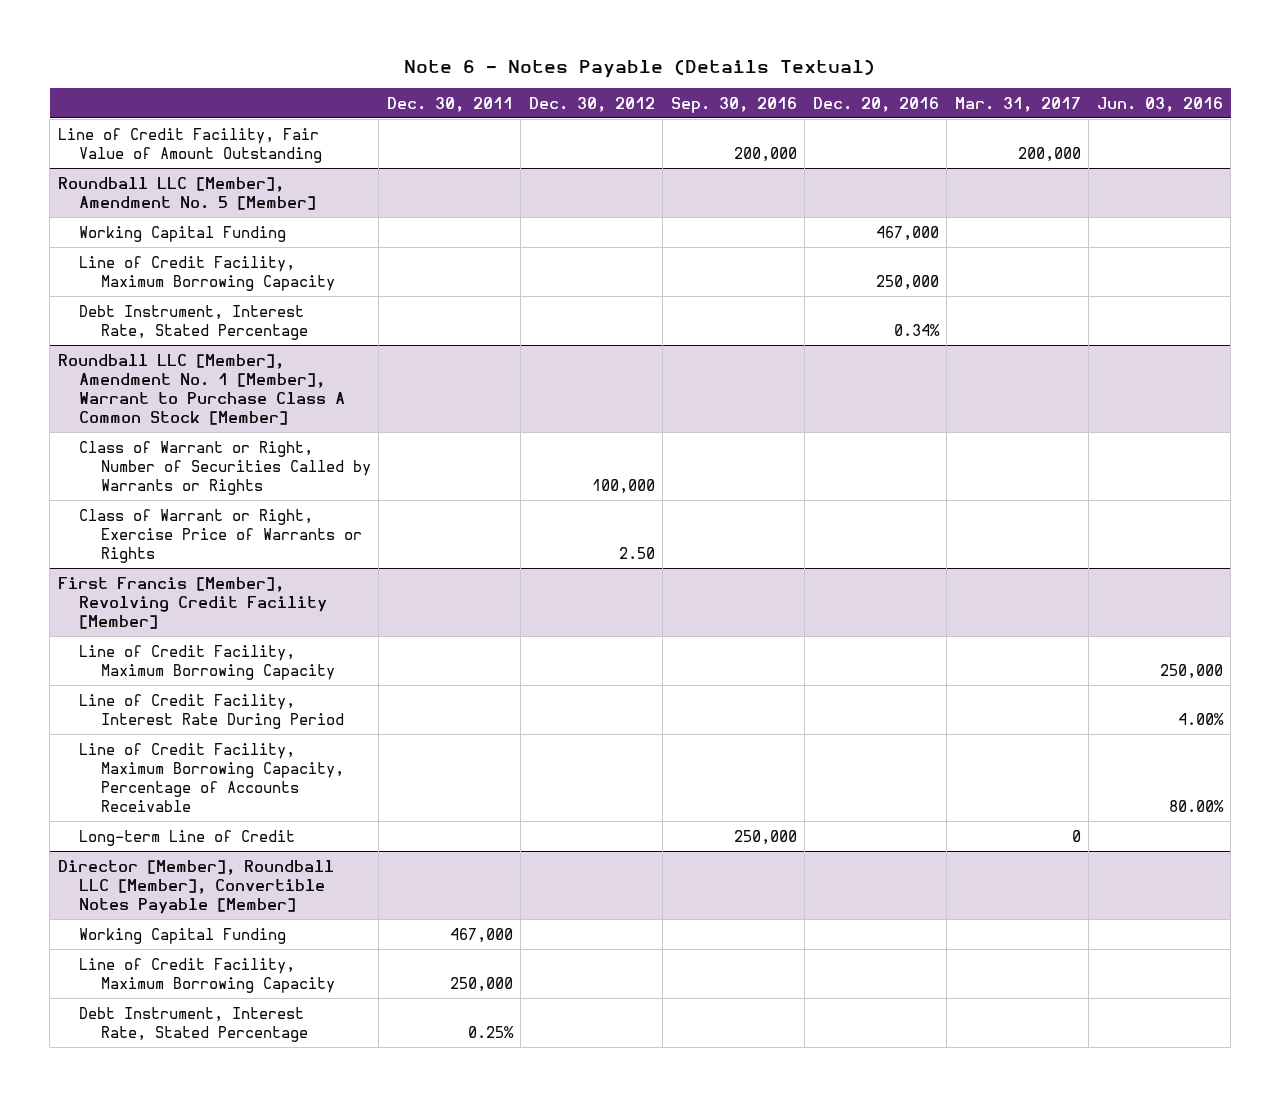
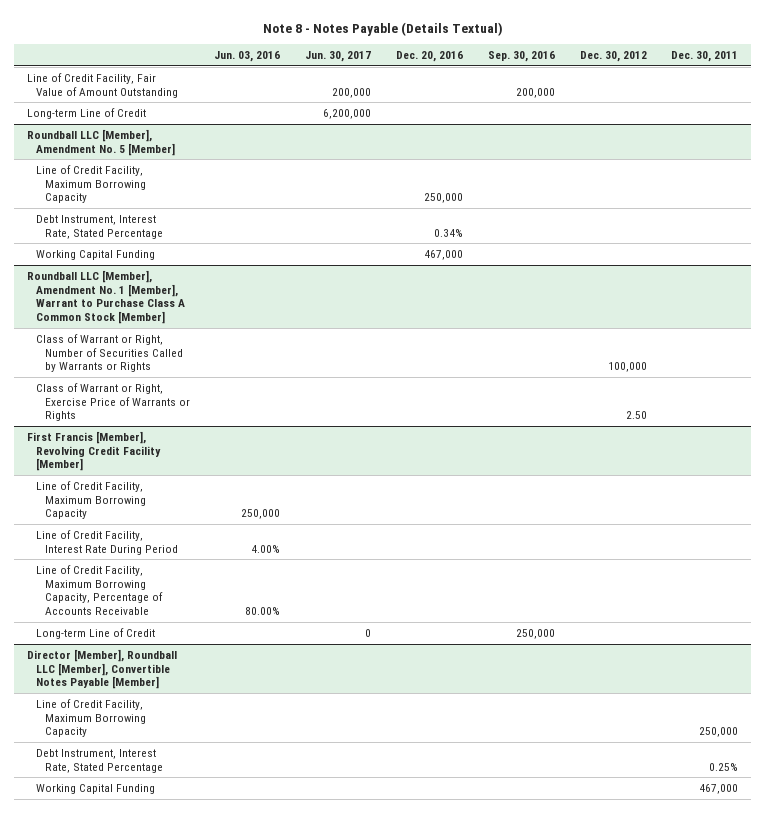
- Note 6 - Notes Payable (Details Textual)
+ Note 8 - Notes Payable (Details Textual)
- | Dec. 30, 2011 | Dec. 30, 2012 | Sep. 30, 2016 | Dec. 20, 2016 | Mar. 31, 2017 | Jun. 03, 2016
+ | Jun. 03, 2016 | Jun. 30, 2017 | Dec. 20, 2016 | Sep. 30, 2016 | Dec. 30, 2012 | Dec. 30, 2011
+ Long-term Line of Credit | | 6,200,000 | | | |
@ Roundball LLC [Member], Amendment No. 5 [Member]
moved down: Working Capital Funding | | | 467,000 | | |
@ Director [Member], Roundball LLC [Member], Convertible Notes Payable [Member]
moved down: Working Capital Funding | | | | | | 467,000

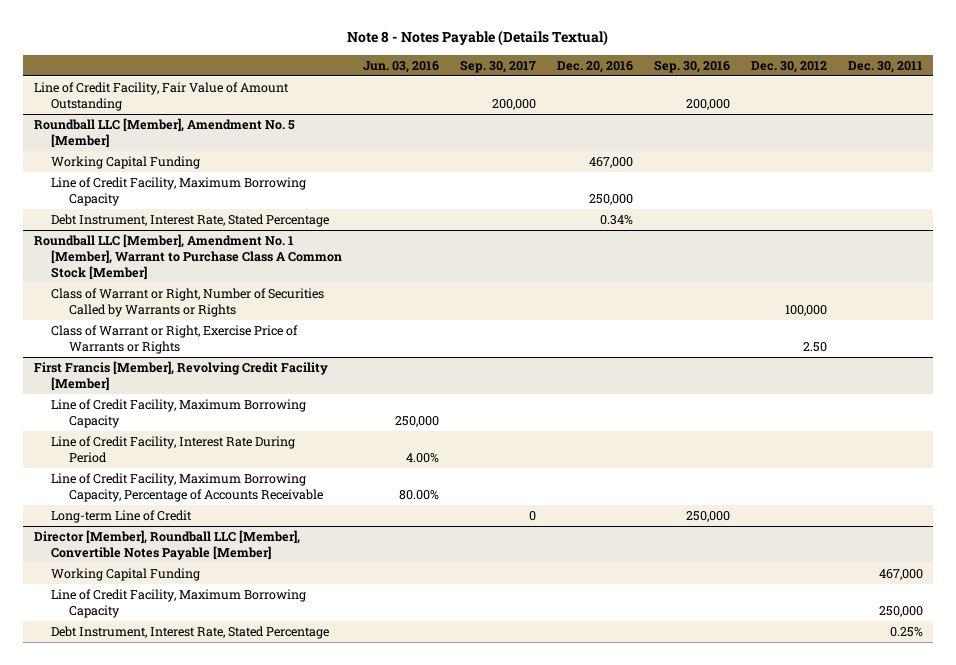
- | Jun. 03, 2016 | Jun. 30, 2017 | Dec. 20, 2016 | Sep. 30, 2016 | Dec. 30, 2012 | Dec. 30, 2011
+ | Jun. 03, 2016 | Sep. 30, 2017 | Dec. 20, 2016 | Sep. 30, 2016 | Dec. 30, 2012 | Dec. 30, 2011
- Long-term Line of Credit | | 6,200,000 | | | |
@ Roundball LLC [Member], Amendment No. 5 [Member]
moved up: Working Capital Funding | | | 467,000 | | |
@ Director [Member], Roundball LLC [Member], Convertible Notes Payable [Member]
moved up: Working Capital Funding | | | | | | 467,000

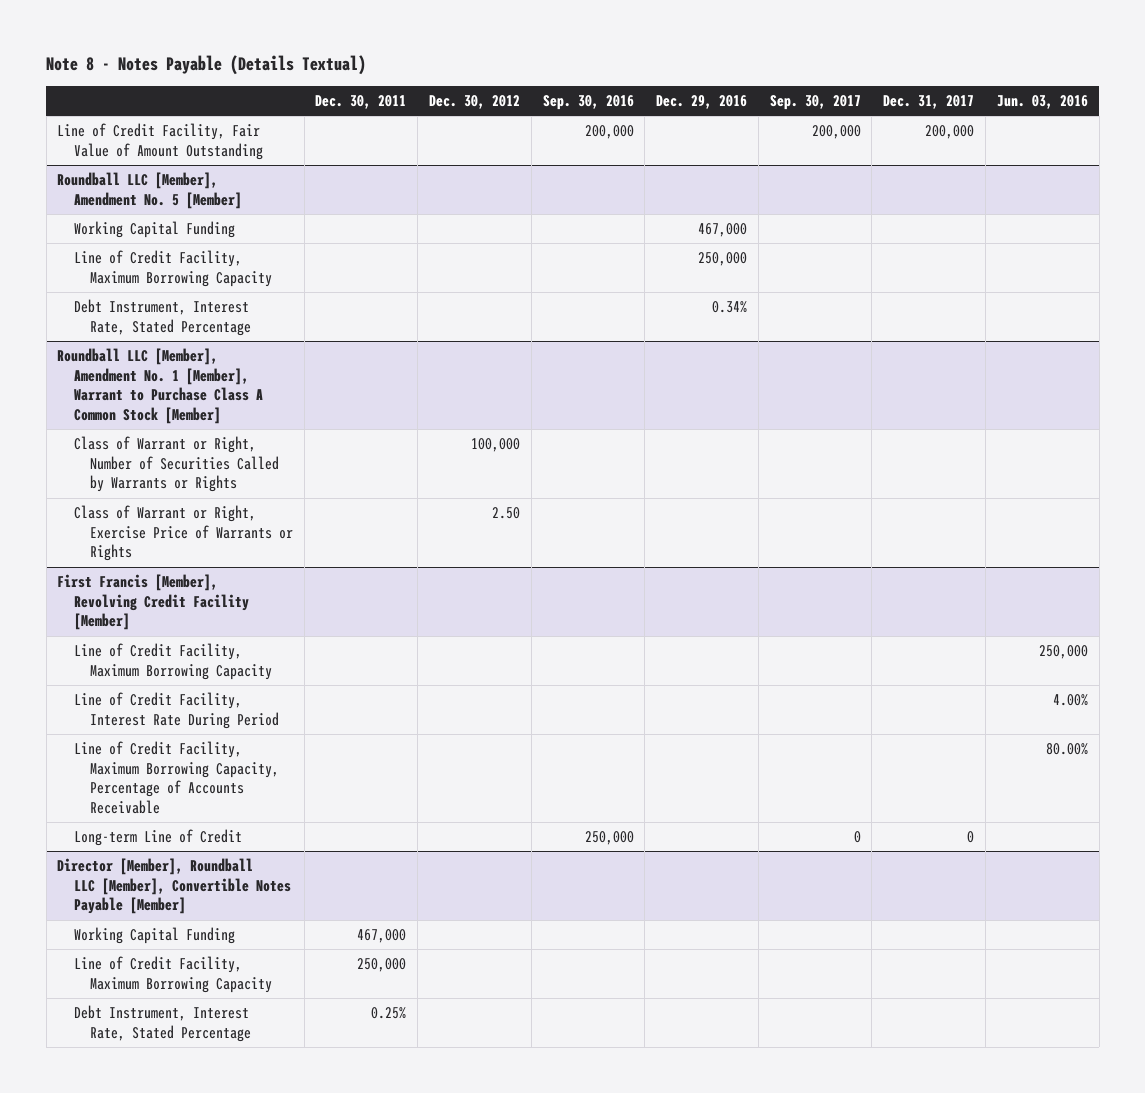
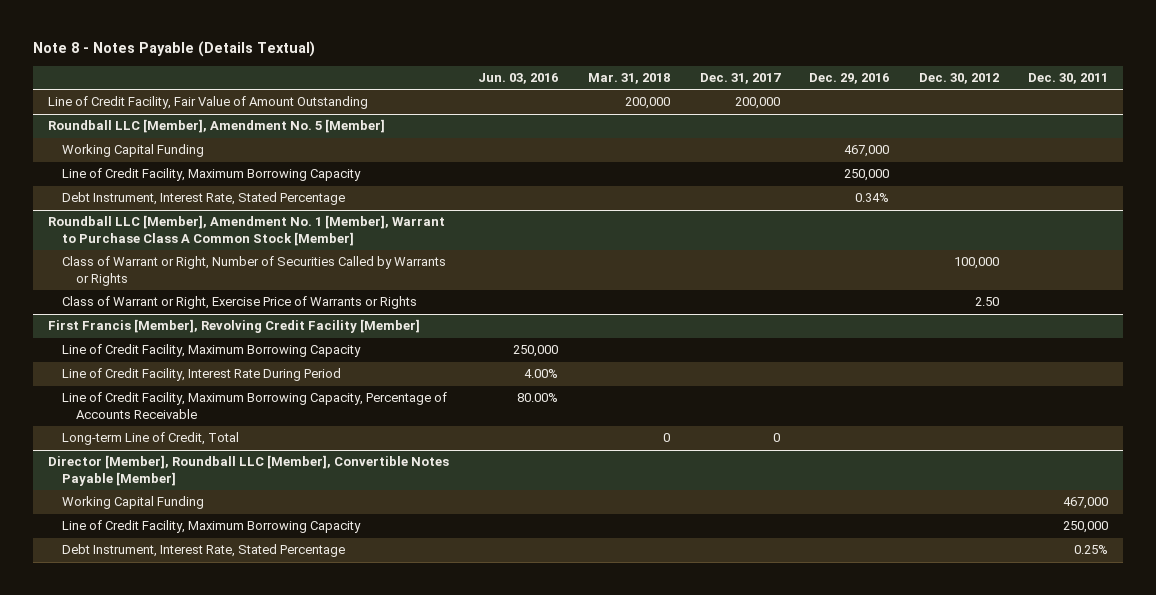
- | Dec. 30, 2011 | Dec. 30, 2012 | Sep. 30, 2016 | Dec. 29, 2016 | Sep. 30, 2017 | Dec. 31, 2017 | Jun. 03, 2016
+ | Jun. 03, 2016 | Mar. 31, 2018 | Dec. 31, 2017 | Dec. 29, 2016 | Dec. 30, 2012 | Dec. 30, 2011
@ First Francis [Member], Revolving Credit Facility [Member]
- Long-term Line of Credit | | | 250,000 | | 0 | 0 |
+ Long-term Line of Credit, Total | | 0 | 0 | | |

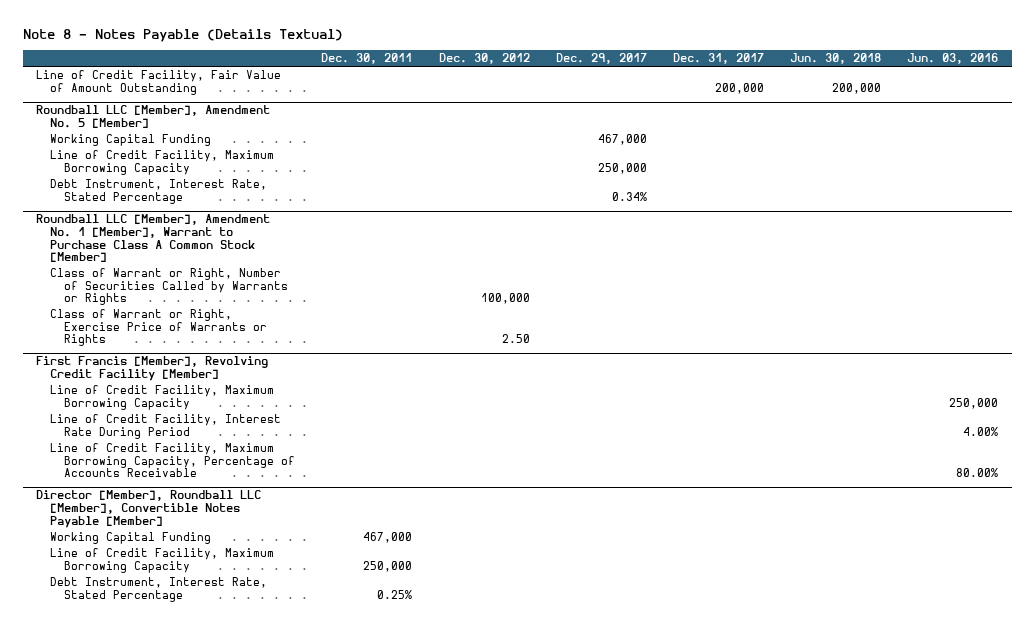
- | Jun. 03, 2016 | Mar. 31, 2018 | Dec. 31, 2017 | Dec. 29, 2016 | Dec. 30, 2012 | Dec. 30, 2011
+ | Dec. 30, 2011 | Dec. 30, 2012 | Dec. 29, 2017 | Dec. 31, 2017 | Jun. 30, 2018 | Jun. 03, 2016
@ First Francis [Member], Revolving Credit Facility [Member]
- Long-term Line of Credit, Total | | 0 | 0 | | |

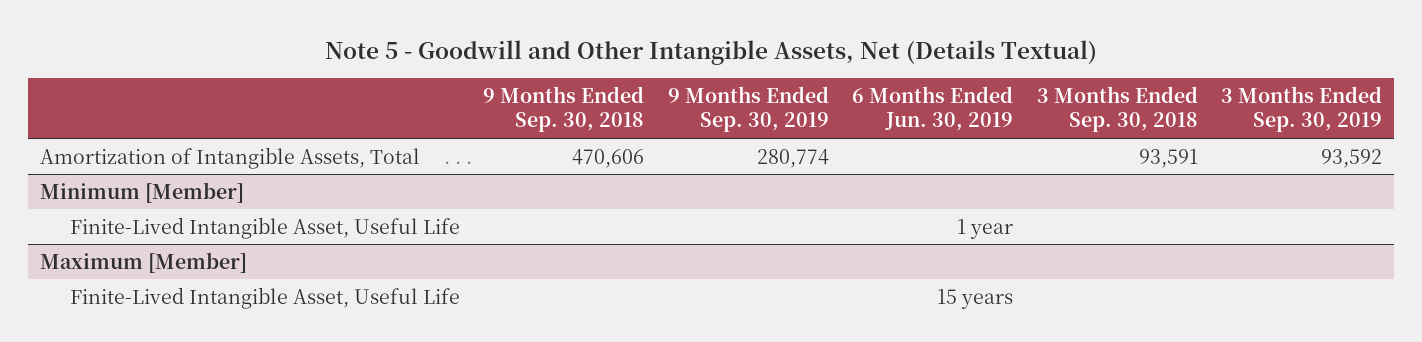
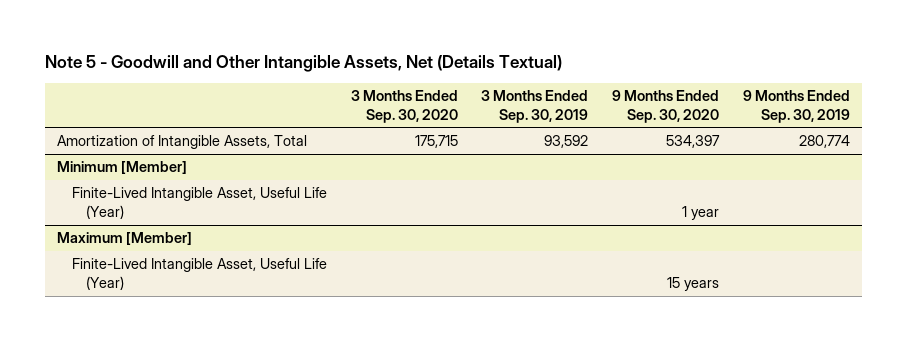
- | 9 Months Ended Sep. 30, 2018 | 9 Months Ended Sep. 30, 2019 | 6 Months Ended Jun. 30, 2019 | 3 Months Ended Sep. 30, 2018 | 3 Months Ended Sep. 30, 2019
+ | 3 Months Ended Sep. 30, 2020 | 3 Months Ended Sep. 30, 2019 | 9 Months Ended Sep. 30, 2020 | 9 Months Ended Sep. 30, 2019
@ Minimum [Member]
- Finite-Lived Intangible Asset, Useful Life | | | 1 year | |
+ Finite-Lived Intangible Asset, Useful Life (Year) | | | 1 year |
@ Maximum [Member]
- Finite-Lived Intangible Asset, Useful Life | | | 15 years | |
+ Finite-Lived Intangible Asset, Useful Life (Year) | | | 15 years |

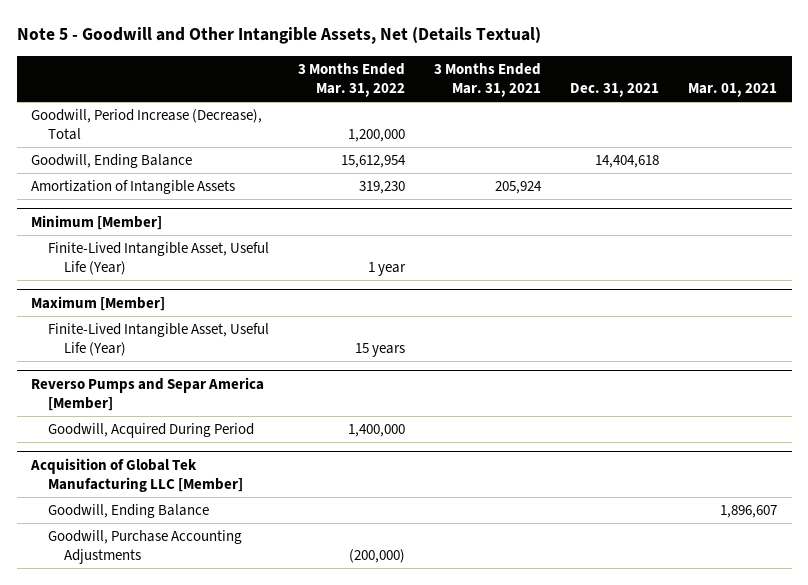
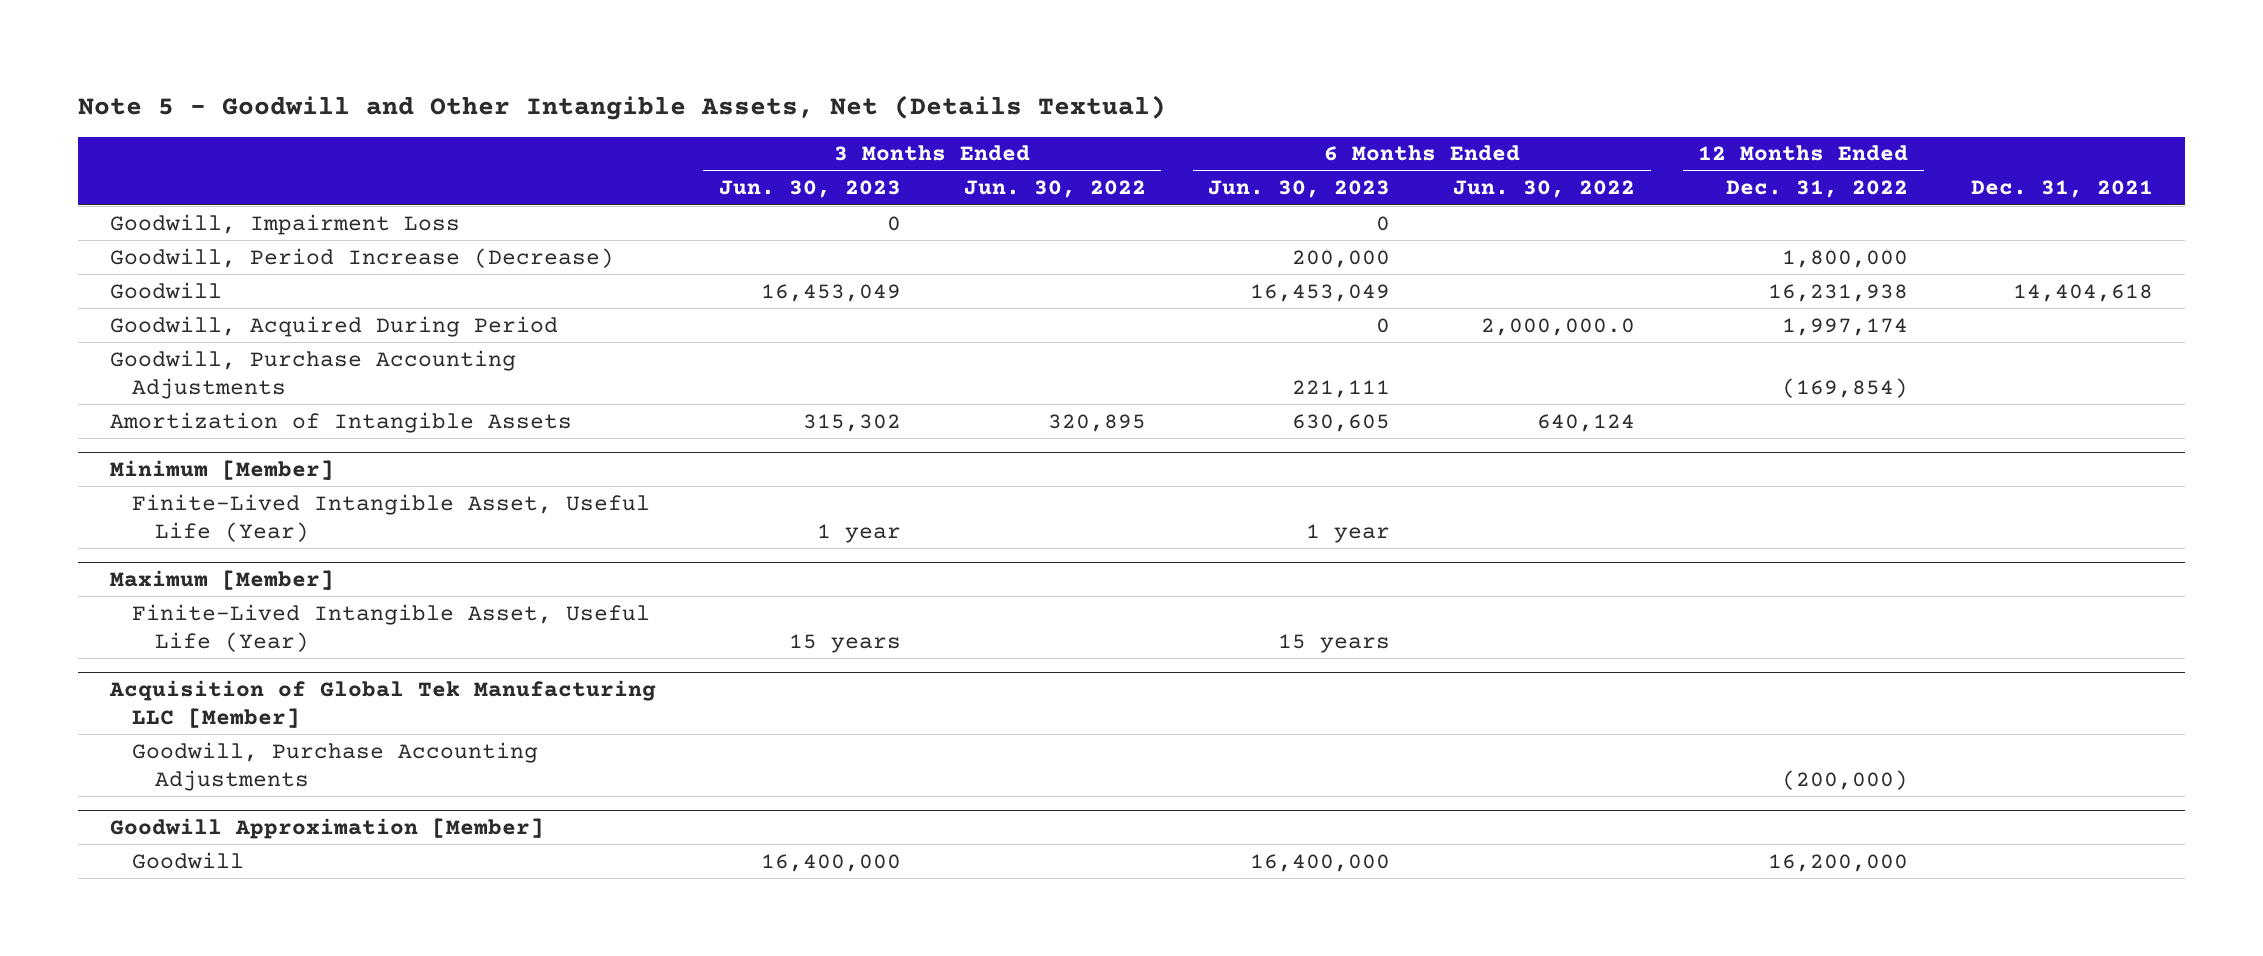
- | 3 Months Ended Mar. 31, 2022 | 3 Months Ended Mar. 31, 2021 | Dec. 31, 2021 | Mar. 01, 2021
+ | 3 Months Ended Jun. 30, 2023 | 3 Months Ended Jun. 30, 2022 | 6 Months Ended Jun. 30, 2023 | 6 Months Ended Jun. 30, 2022 | 12 Months Ended Dec. 31, 2022 | Dec. 31, 2021
- Goodwill, Period Increase (Decrease), Total | 1,200,000 | | |
- Goodwill, Ending Balance | 15,612,954 | | 14,404,618 |
+ Goodwill, Impairment Loss | 0 | | 0 | | |
+ Goodwill, Period Increase (Decrease) | | | 200,000 | | 1,800,000 |
+ Goodwill | 16,453,049 | | 16,453,049 | | 16,231,938 | 14,404,618
+ Goodwill, Acquired During Period | | | 0 | 2,000,000.0 | 1,997,174 |
+ Goodwill, Purchase Accounting Adjustments | | | 221,111 | | (169,854) |
- Reverso Pumps and Separ America [Member]
- Goodwill, Acquired During Period | 1,400,000 | | |
@ Acquisition of Global Tek Manufacturing LLC [Member]
- Goodwill, Ending Balance | | | | 1,896,607
+ Goodwill Approximation [Member]
+ Goodwill | 16,400,000 | | 16,400,000 | | 16,200,000 |

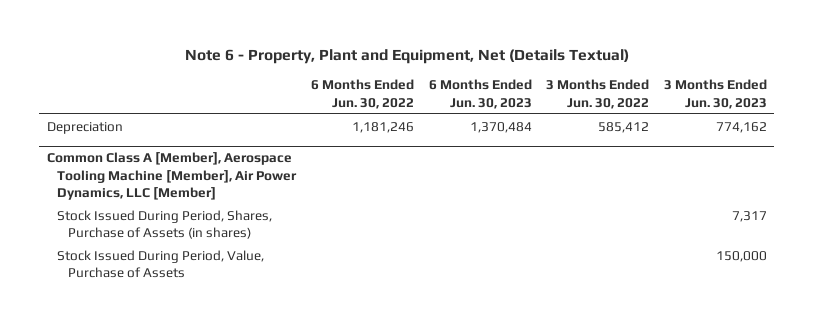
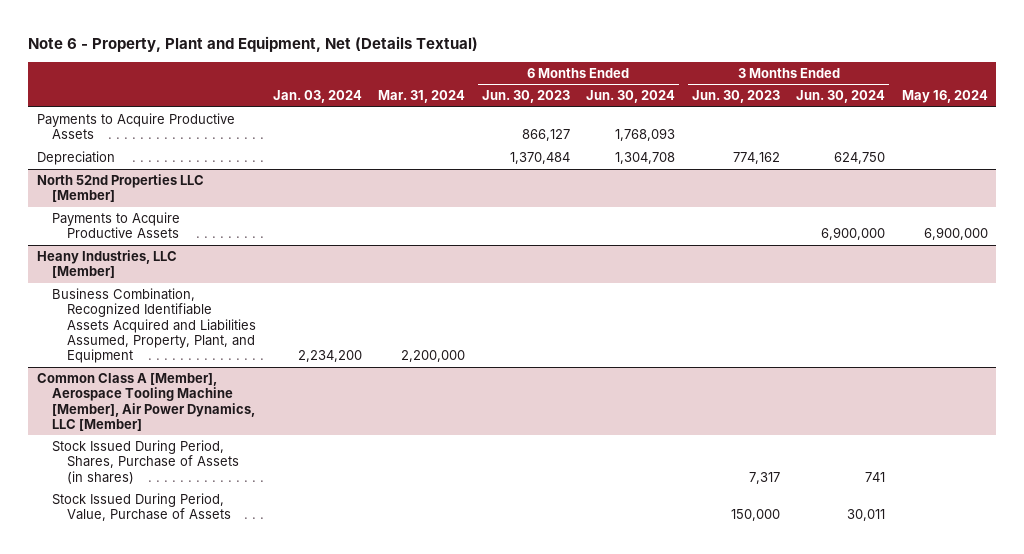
- | 6 Months Ended Jun. 30, 2022 | 6 Months Ended Jun. 30, 2023 | 3 Months Ended Jun. 30, 2022 | 3 Months Ended Jun. 30, 2023
+ | Jan. 03, 2024 | Mar. 31, 2024 | 6 Months Ended Jun. 30, 2023 | 6 Months Ended Jun. 30, 2024 | 3 Months Ended Jun. 30, 2023 | 3 Months Ended Jun. 30, 2024 | May 16, 2024
+ Payments to Acquire Productive Assets | | | 866,127 | 1,768,093 | | |
+ North 52nd Properties LLC [Member]
+ Payments to Acquire Productive Assets | | | | | | 6,900,000 | 6,900,000
+ Heany Industries, LLC [Member]
+ Business Combination, Recognized Identifiable Assets Acquired and Liabilities Assumed, Property, Plant, and Equipment | 2,234,200 | 2,200,000 | | | | |

